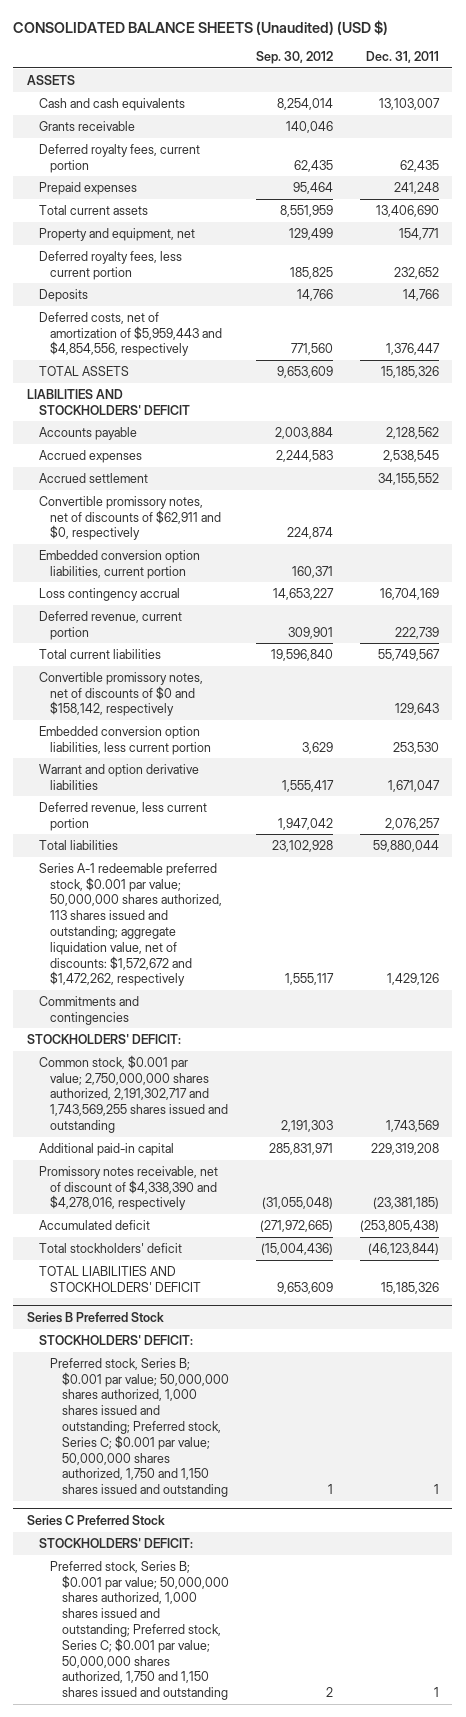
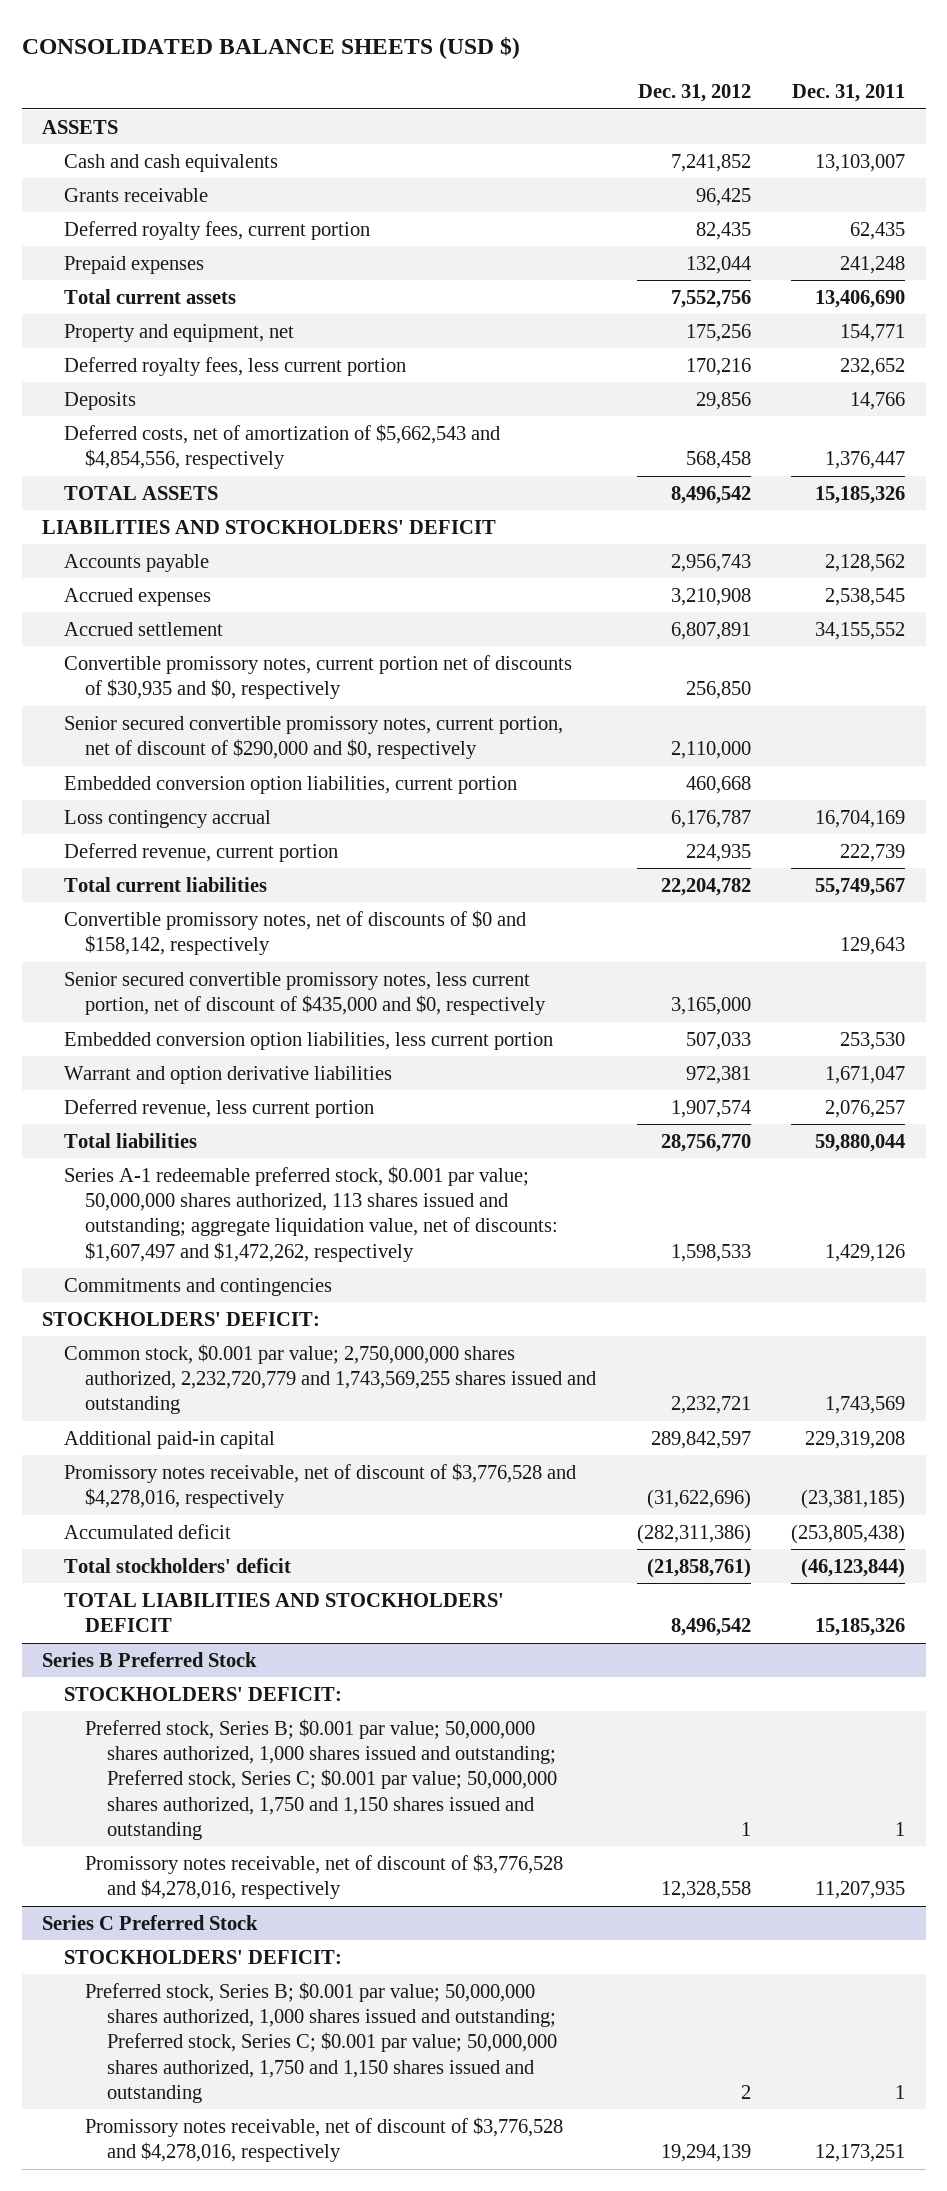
- CONSOLIDATED BALANCE SHEETS (Unaudited) (USD $)
+ CONSOLIDATED BALANCE SHEETS (USD $)
- | Sep. 30, 2012 | Dec. 31, 2011
+ | Dec. 31, 2012 | Dec. 31, 2011
- Deferred costs, net of amortization of $5,959,443 and $4,854,556, respectively | 771,560 | 1,376,447
+ Deferred costs, net of amortization of $5,662,543 and $4,854,556, respectively | 568,458 | 1,376,447
- Convertible promissory notes, net of discounts of $62,911 and $0, respectively | 224,874 |
+ Convertible promissory notes, current portion net of discounts of $30,935 and $0, respectively | 256,850 |
+ Senior secured convertible promissory notes, current portion, net of discount of $290,000 and $0, respectively | 2,110,000 |
+ Senior secured convertible promissory notes, less current portion, net of discount of $435,000 and $0, respectively | 3,165,000 |
- Series A-1 redeemable preferred stock, $0.001 par value; 50,000,000 shares authorized, 113 shares issued and outstanding; aggregate liquidation value, net of discounts: $1,572,672 and $1,472,262, respectively | 1,555,117 | 1,429,126
+ Series A-1 redeemable preferred stock, $0.001 par value; 50,000,000 shares authorized, 113 shares issued and outstanding; aggregate liquidation value, net of discounts: $1,607,497 and $1,472,262, respectively | 1,598,533 | 1,429,126
- Common stock, $0.001 par value; 2,750,000,000 shares authorized, 2,191,302,717 and 1,743,569,255 shares issued and outstanding | 2,191,303 | 1,743,569
+ Common stock, $0.001 par value; 2,750,000,000 shares authorized, 2,232,720,779 and 1,743,569,255 shares issued and outstanding | 2,232,721 | 1,743,569
- Promissory notes receivable, net of discount of $4,338,390 and $4,278,016, respectively | (31,055,048) | (23,381,185)
+ Promissory notes receivable, net of discount of $3,776,528 and $4,278,016, respectively | (31,622,696) | (23,381,185)
@ Series B Preferred Stock
+ Promissory notes receivable, net of discount of $3,776,528 and $4,278,016, respectively | 12,328,558 | 11,207,935
@ Series C Preferred Stock
+ Promissory notes receivable, net of discount of $3,776,528 and $4,278,016, respectively | 19,294,139 | 12,173,251

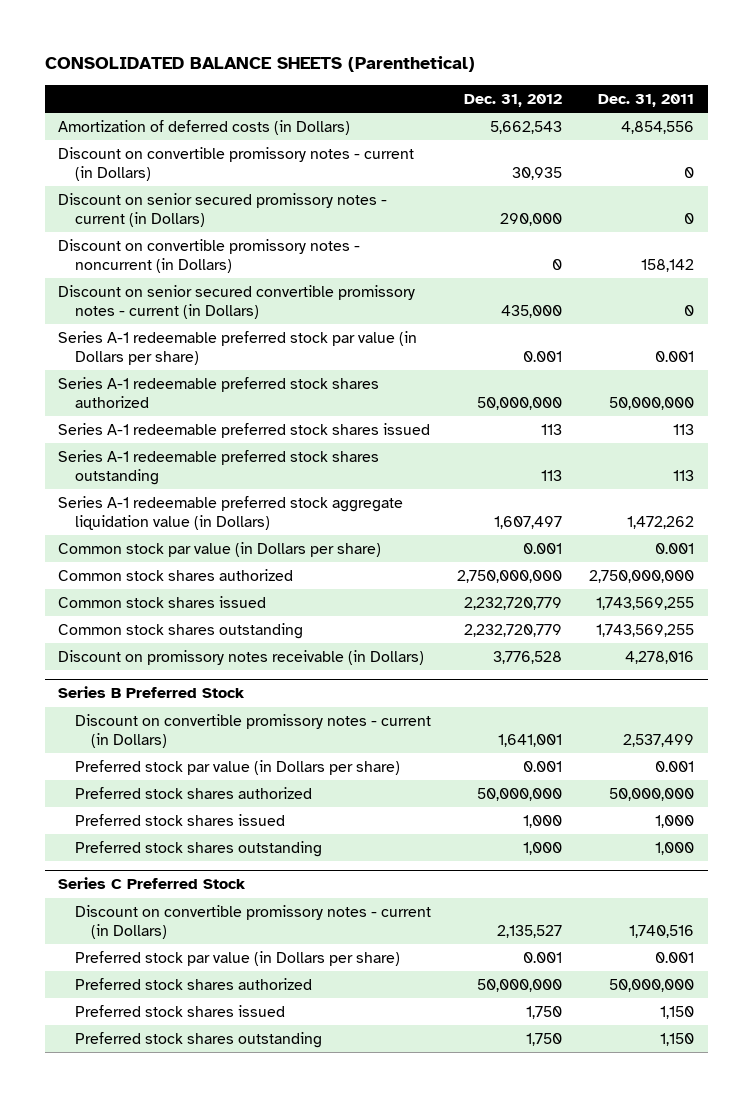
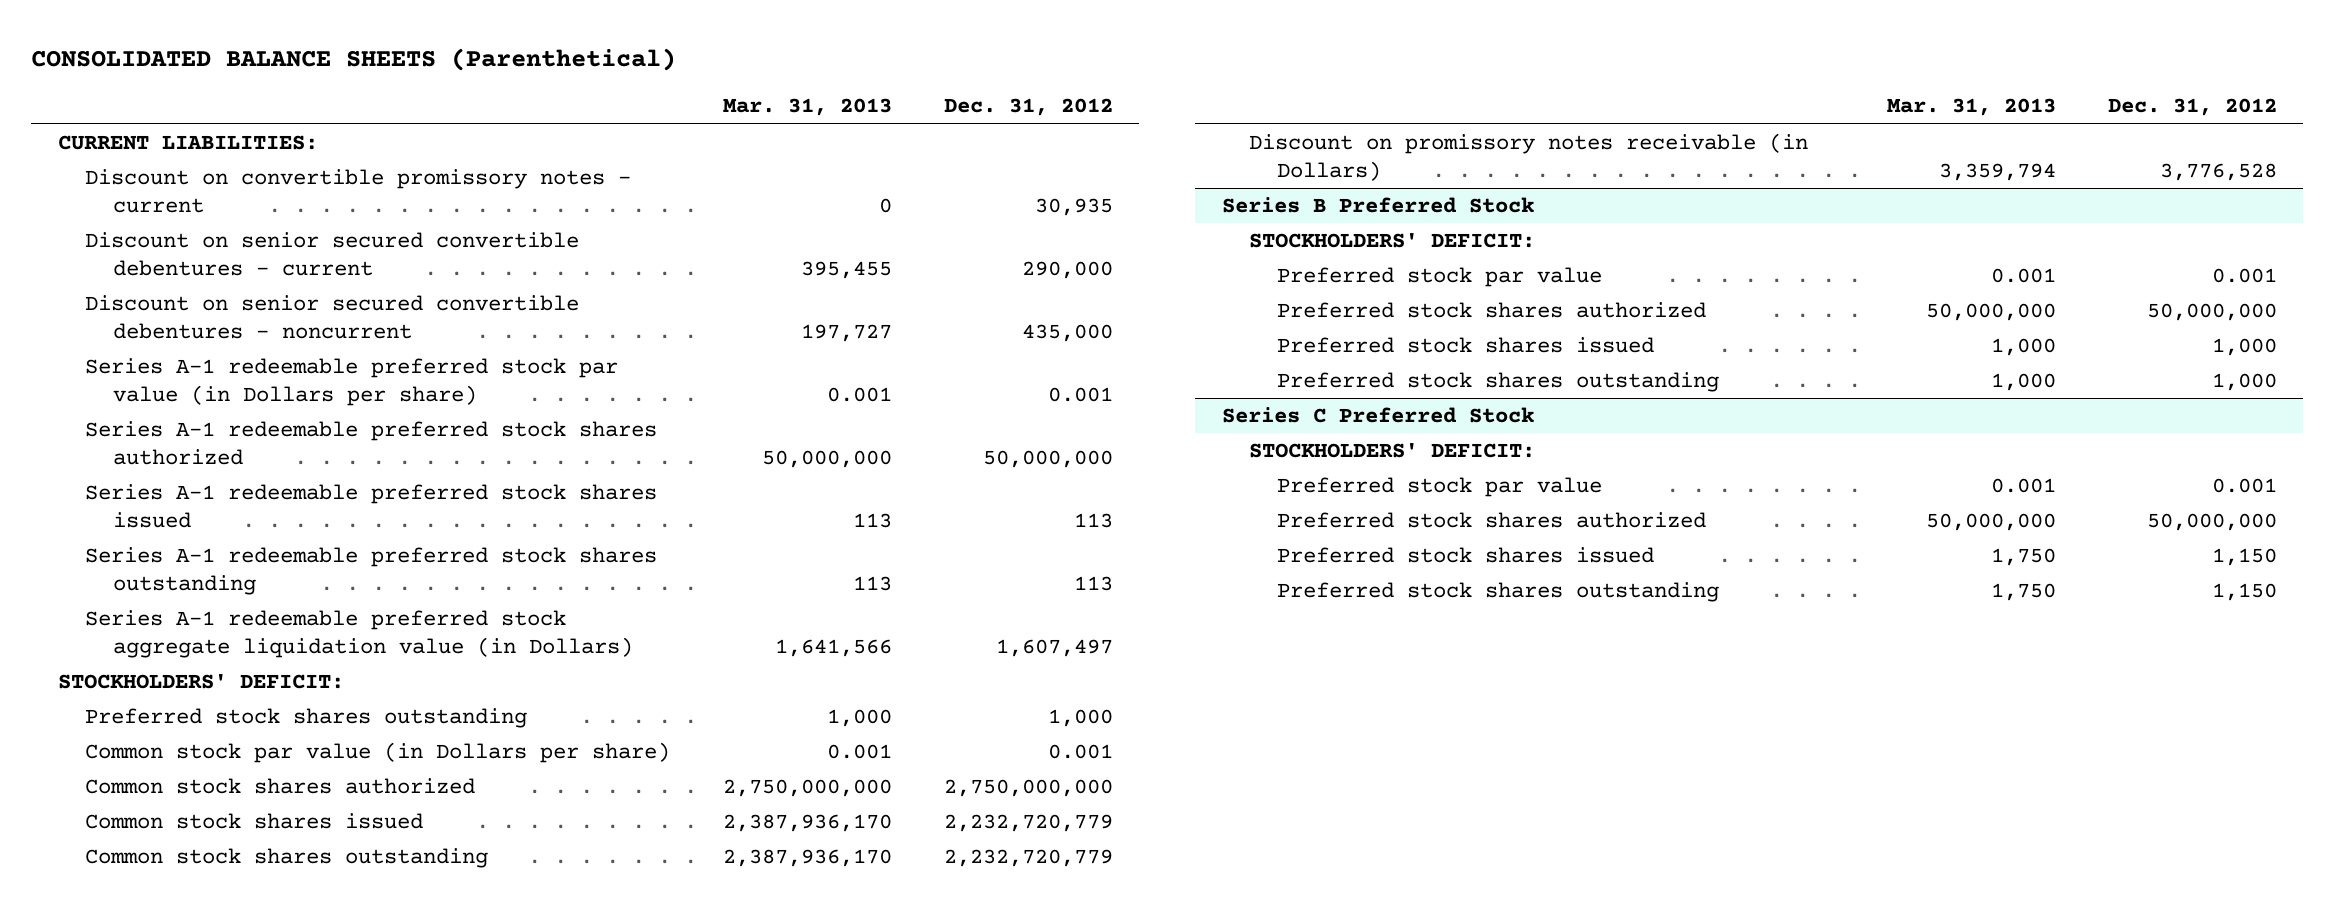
- | Dec. 31, 2012 | Dec. 31, 2011
+ | Mar. 31, 2013 | Dec. 31, 2012
- Amortization of deferred costs (in Dollars) | 5,662,543 | 4,854,556
- Discount on convertible promissory notes - current (in Dollars) | 30,935 | 0
- Discount on senior secured promissory notes - current (in Dollars) | 290,000 | 0
- Discount on convertible promissory notes - noncurrent (in Dollars) | 0 | 158,142
- Discount on senior secured convertible promissory notes - current (in Dollars) | 435,000 | 0
+ CURRENT LIABILITIES:
+ Discount on convertible promissory notes - current | 0 | 30,935
+ Discount on senior secured convertible debentures - current | 395,455 | 290,000
+ Discount on senior secured convertible debentures - noncurrent | 197,727 | 435,000
+ STOCKHOLDERS' DEFICIT:
+ Preferred stock shares outstanding | 1,000 | 1,000
@ Series B Preferred Stock
- Discount on convertible promissory notes - current (in Dollars) | 1,641,001 | 2,537,499
- Preferred stock par value (in Dollars per share) | 0.001 | 0.001
+ STOCKHOLDERS' DEFICIT:
+ Preferred stock par value | 0.001 | 0.001
@ Series C Preferred Stock
- Discount on convertible promissory notes - current (in Dollars) | 2,135,527 | 1,740,516
- Preferred stock par value (in Dollars per share) | 0.001 | 0.001
+ STOCKHOLDERS' DEFICIT:
+ Preferred stock par value | 0.001 | 0.001
- Preferred stock shares issued | 1,750 | 1,150
- Preferred stock shares outstanding | 1,750 | 1,150
+ Preferred stock shares issued | 1,750 | 1,150
+ Preferred stock shares outstanding | 1,750 | 1,150

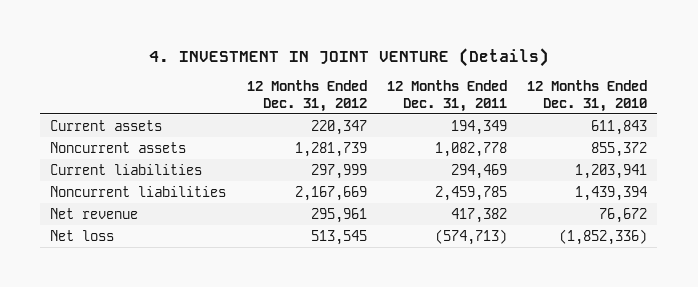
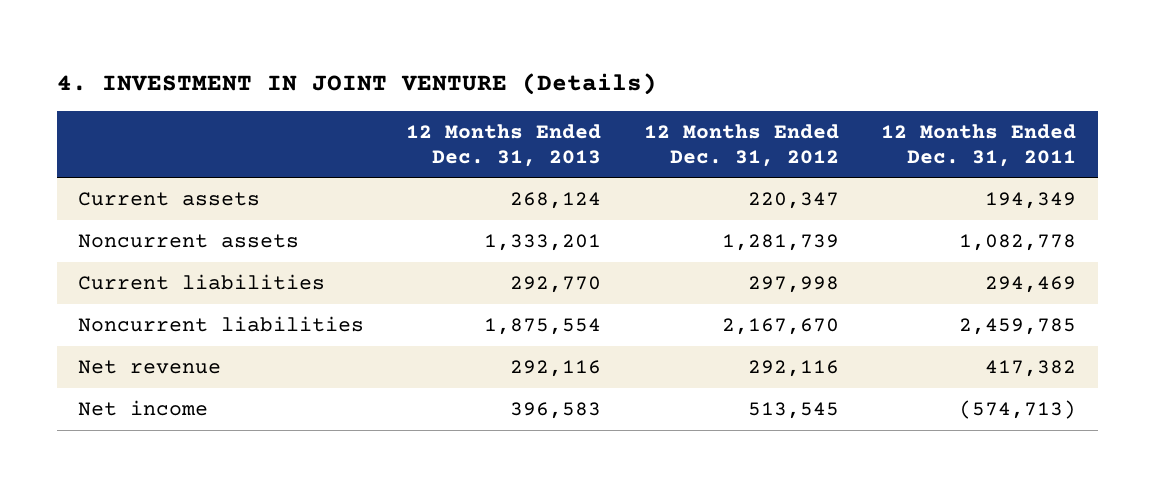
- | 12 Months Ended Dec. 31, 2012 | 12 Months Ended Dec. 31, 2011 | 12 Months Ended Dec. 31, 2010
+ | 12 Months Ended Dec. 31, 2013 | 12 Months Ended Dec. 31, 2012 | 12 Months Ended Dec. 31, 2011
- Current liabilities | 297,999 | 294,469 | 1,203,941
- Noncurrent liabilities | 2,167,669 | 2,459,785 | 1,439,394
- Net revenue | 295,961 | 417,382 | 76,672
- Net loss | 513,545 | (574,713) | (1,852,336)
+ Current liabilities | 292,770 | 297,998 | 294,469
+ Noncurrent liabilities | 1,875,554 | 2,167,670 | 2,459,785
+ Net revenue | 292,116 | 292,116 | 417,382
+ Net income | 396,583 | 513,545 | (574,713)

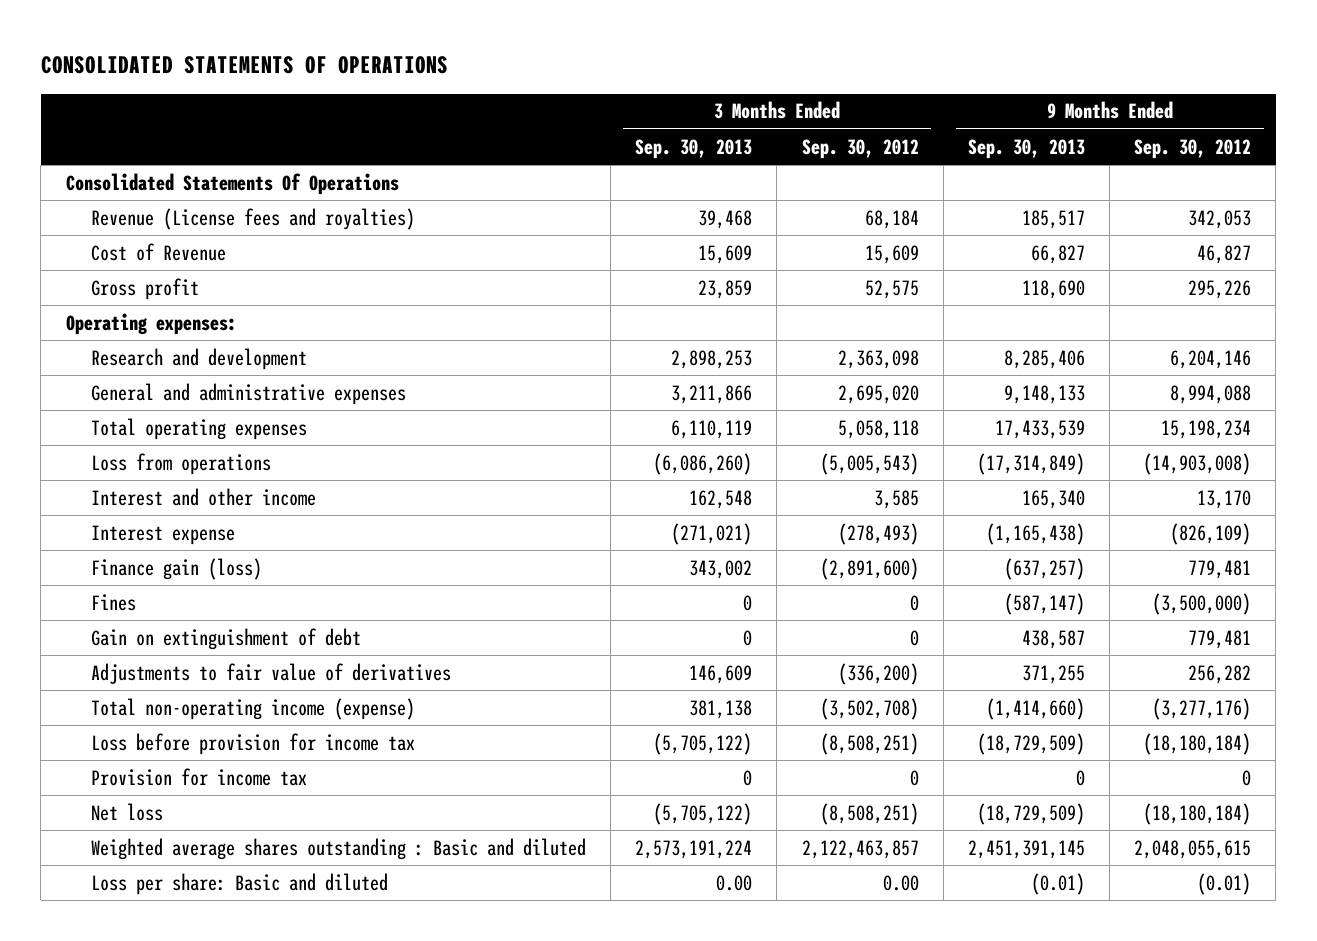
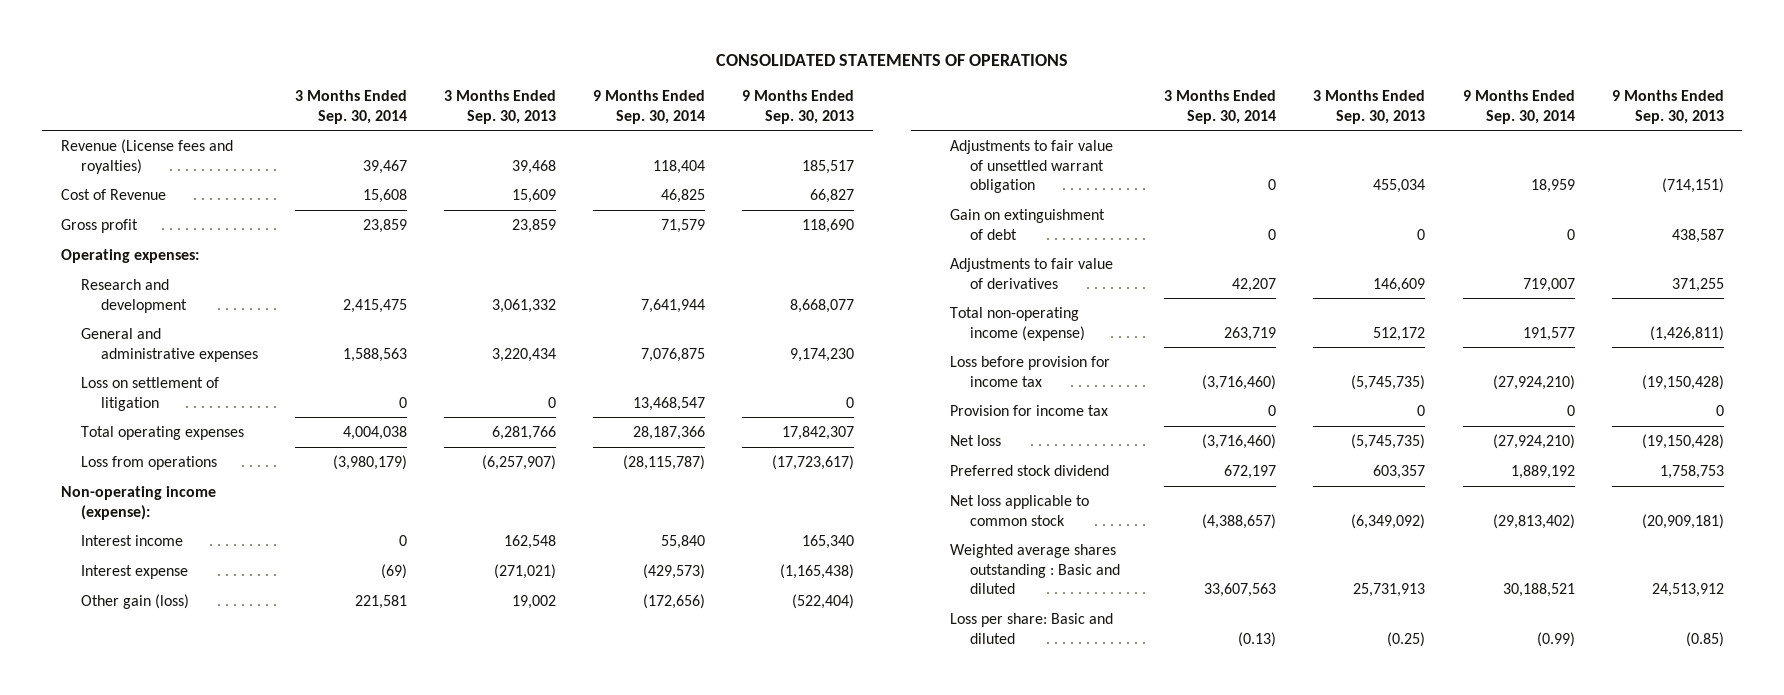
- | 3 Months Ended Sep. 30, 2013 | 3 Months Ended Sep. 30, 2012 | 9 Months Ended Sep. 30, 2013 | 9 Months Ended Sep. 30, 2012
+ | 3 Months Ended Sep. 30, 2014 | 3 Months Ended Sep. 30, 2013 | 9 Months Ended Sep. 30, 2014 | 9 Months Ended Sep. 30, 2013
- Consolidated Statements Of Operations
- Research and development | 2,898,253 | 2,363,098 | 8,285,406 | 6,204,146
- General and administrative expenses | 3,211,866 | 2,695,020 | 9,148,133 | 8,994,088
- Total operating expenses | 6,110,119 | 5,058,118 | 17,433,539 | 15,198,234
- Loss from operations | (6,086,260) | (5,005,543) | (17,314,849) | (14,903,008)
- Interest and other income | 162,548 | 3,585 | 165,340 | 13,170
+ Research and development | 2,415,475 | 3,061,332 | 7,641,944 | 8,668,077
+ General and administrative expenses | 1,588,563 | 3,220,434 | 7,076,875 | 9,174,230
+ Loss on settlement of litigation | 0 | 0 | 13,468,547 | 0
+ Total operating expenses | 4,004,038 | 6,281,766 | 28,187,366 | 17,842,307
+ Loss from operations | (3,980,179) | (6,257,907) | (28,115,787) | (17,723,617)
+ Non-operating income (expense):
+ Interest income | 0 | 162,548 | 55,840 | 165,340
- Finance gain (loss) | 343,002 | (2,891,600) | (637,257) | 779,481
- Fines | 0 | 0 | (587,147) | (3,500,000)
+ Other gain (loss) | 221,581 | 19,002 | (172,656) | (522,404)
+ Adjustments to fair value of unsettled warrant obligation | 0 | 455,034 | 18,959 | (714,151)
- Total non-operating income (expense) | 381,138 | (3,502,708) | (1,414,660) | (3,277,176)
- Loss before provision for income tax | (5,705,122) | (8,508,251) | (18,729,509) | (18,180,184)
+ Total non-operating income (expense) | 263,719 | 512,172 | 191,577 | (1,426,811)
+ Loss before provision for income tax | (3,716,460) | (5,745,735) | (27,924,210) | (19,150,428)
- Net loss | (5,705,122) | (8,508,251) | (18,729,509) | (18,180,184)
- Weighted average shares outstanding : Basic and diluted | 2,573,191,224 | 2,122,463,857 | 2,451,391,145 | 2,048,055,615
- Loss per share: Basic and diluted | 0.00 | 0.00 | (0.01) | (0.01)
+ Net loss | (3,716,460) | (5,745,735) | (27,924,210) | (19,150,428)
+ Preferred stock dividend | 672,197 | 603,357 | 1,889,192 | 1,758,753
+ Net loss applicable to common stock | (4,388,657) | (6,349,092) | (29,813,402) | (20,909,181)
+ Weighted average shares outstanding : Basic and diluted | 33,607,563 | 25,731,913 | 30,188,521 | 24,513,912
+ Loss per share: Basic and diluted | (0.13) | (0.25) | (0.99) | (0.85)

